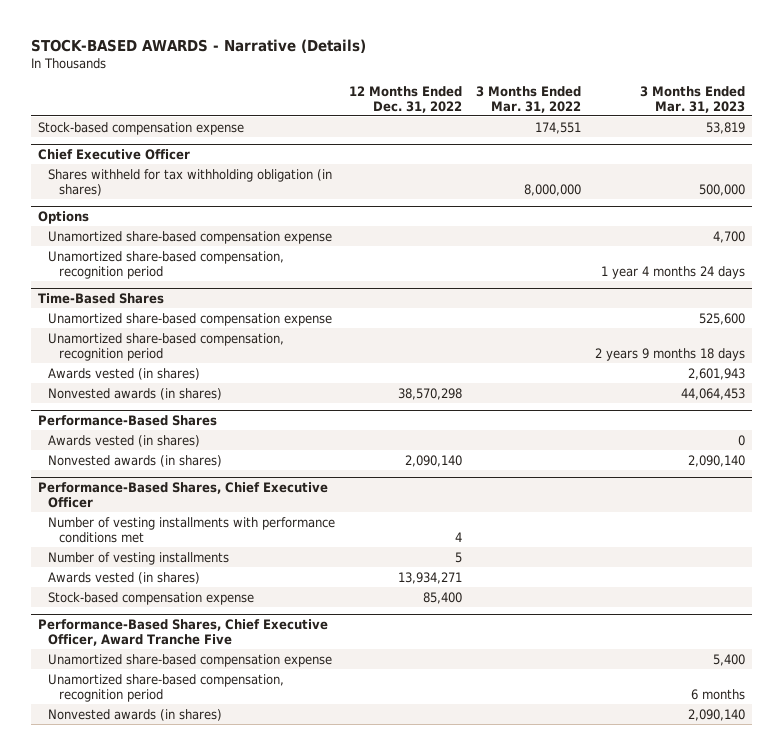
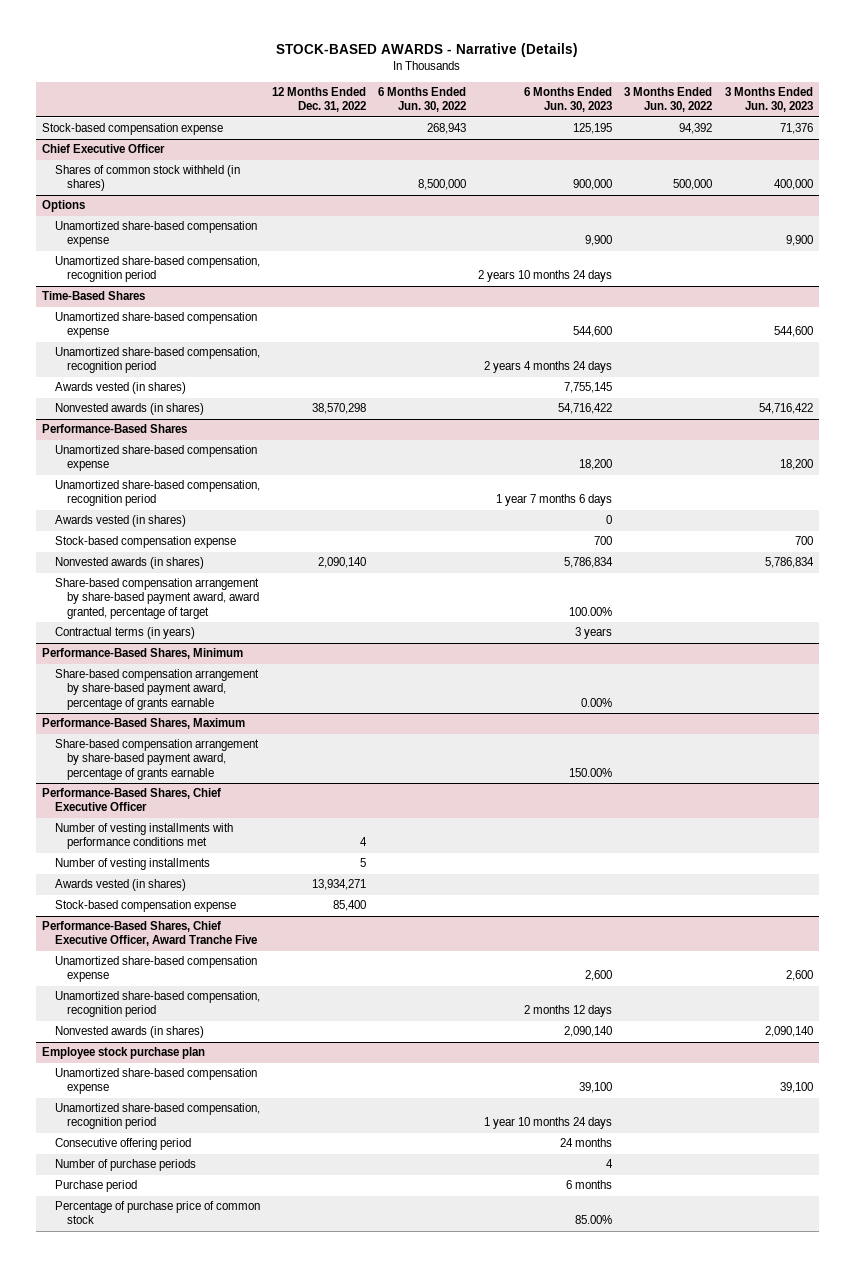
- | 12 Months Ended Dec. 31, 2022 | 3 Months Ended Mar. 31, 2022 | 3 Months Ended Mar. 31, 2023
+ | 12 Months Ended Dec. 31, 2022 | 6 Months Ended Jun. 30, 2022 | 6 Months Ended Jun. 30, 2023 | 3 Months Ended Jun. 30, 2022 | 3 Months Ended Jun. 30, 2023
@ Chief Executive Officer
- Shares withheld for tax withholding obligation (in shares) | | 8,000,000 | 500,000
+ Shares of common stock withheld (in shares) | | 8,500,000 | 900,000 | 500,000 | 400,000
@ Performance-Based Shares
+ Unamortized share-based compensation expense | | | 18,200 | | 18,200
+ Unamortized share-based compensation, recognition period | | | 1 year 7 months 6 days | |
+ Stock-based compensation expense | | | 700 | | 700
+ Share-based compensation arrangement by share-based payment award, award granted, percentage of target | | | 100.00% | |
+ Contractual terms (in years) | | | 3 years | |
+ Performance-Based Shares, Minimum
+ Share-based compensation arrangement by share-based payment award, percentage of grants earnable | | | 0.00% | |
+ Performance-Based Shares, Maximum
+ Share-based compensation arrangement by share-based payment award, percentage of grants earnable | | | 150.00% | |
+ Employee stock purchase plan
+ Unamortized share-based compensation expense | | | 39,100 | | 39,100
+ Unamortized share-based compensation, recognition period | | | 1 year 10 months 24 days | |
+ Consecutive offering period | | | 24 months | |
+ Number of purchase periods | | | 4 | |
+ Purchase period | | | 6 months | |
+ Percentage of purchase price of common stock | | | 85.00% | |

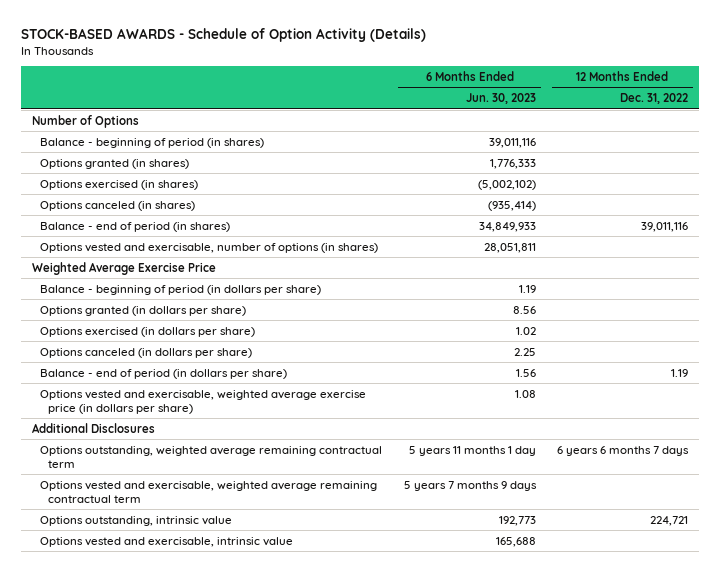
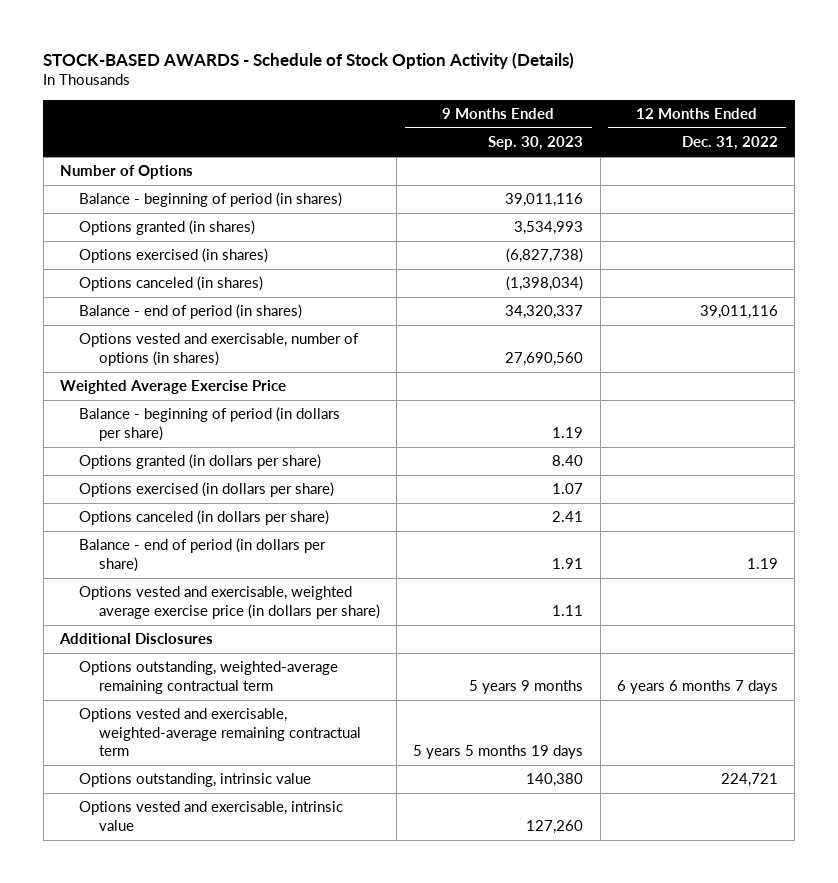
- STOCK-BASED AWARDS - Schedule of Option Activity (Details)
+ STOCK-BASED AWARDS - Schedule of Stock Option Activity (Details)
- | 6 Months Ended Jun. 30, 2023 | 12 Months Ended Dec. 31, 2022
+ | 9 Months Ended Sep. 30, 2023 | 12 Months Ended Dec. 31, 2022
- Options outstanding, weighted average remaining contractual term | 5 years 11 months 1 day | 6 years 6 months 7 days
- Options vested and exercisable, weighted average remaining contractual term | 5 years 7 months 9 days |
+ Options outstanding, weighted-average remaining contractual term | 5 years 9 months | 6 years 6 months 7 days
+ Options vested and exercisable, weighted-average remaining contractual term | 5 years 5 months 19 days |

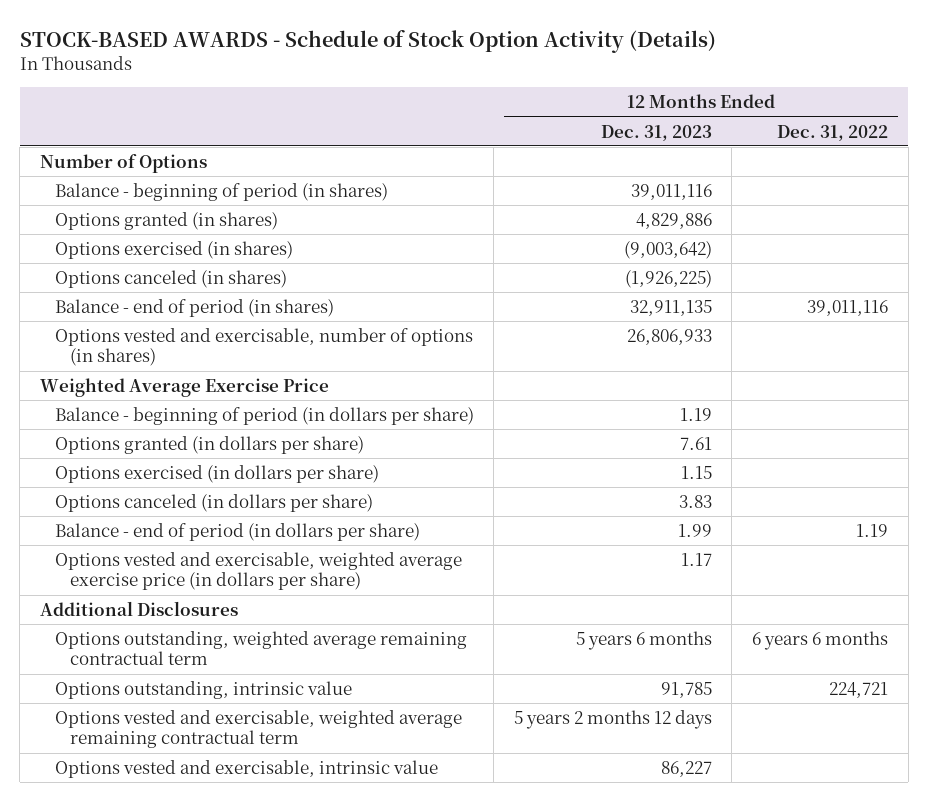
- | 9 Months Ended Sep. 30, 2023 | 12 Months Ended Dec. 31, 2022
+ | 12 Months Ended Dec. 31, 2023 | 12 Months Ended Dec. 31, 2022
- Options outstanding, weighted-average remaining contractual term | 5 years 9 months | 6 years 6 months 7 days
- Options vested and exercisable, weighted-average remaining contractual term | 5 years 5 months 19 days |
+ Options outstanding, weighted average remaining contractual term | 5 years 6 months | 6 years 6 months
+ Options vested and exercisable, weighted average remaining contractual term | 5 years 2 months 12 days |

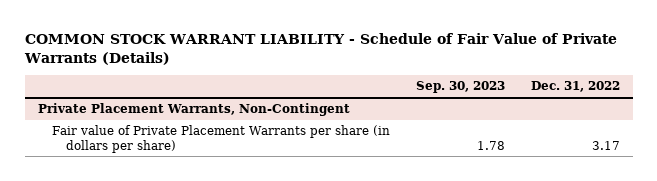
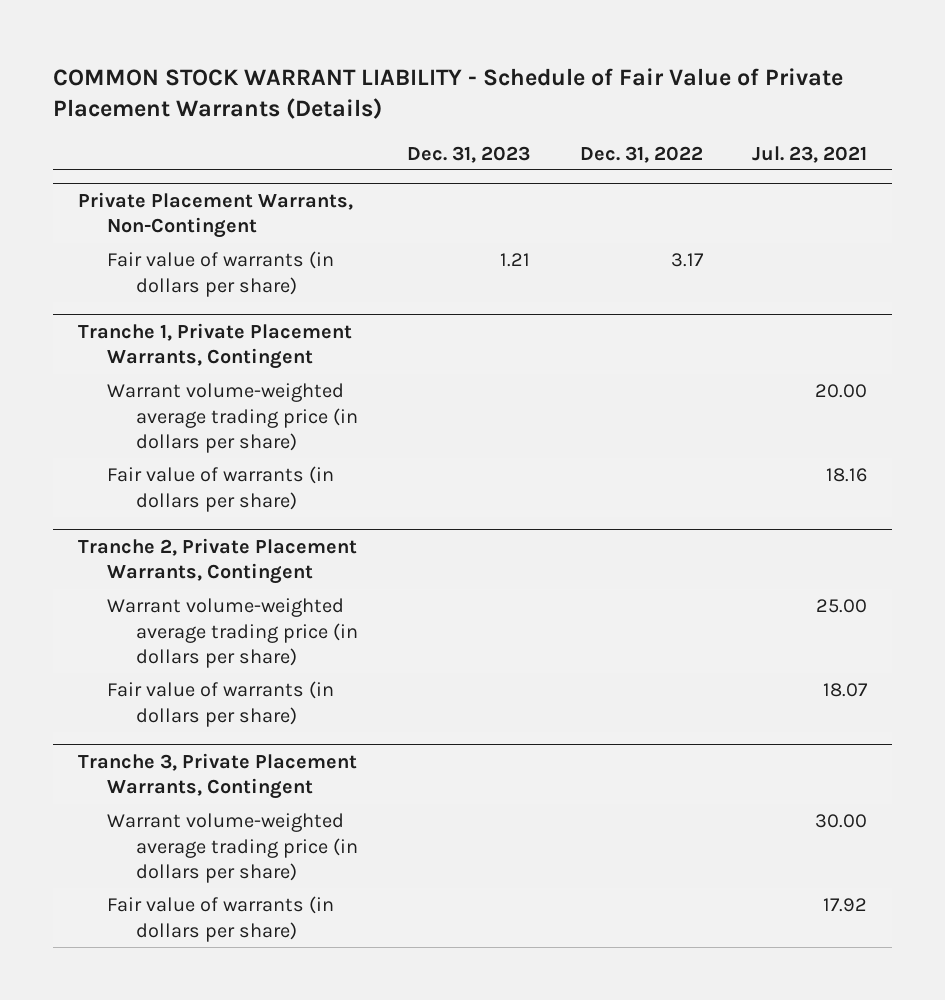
- COMMON STOCK WARRANT LIABILITY - Schedule of Fair Value of Private Warrants (Details)
+ COMMON STOCK WARRANT LIABILITY - Schedule of Fair Value of Private Placement Warrants (Details)
- | Sep. 30, 2023 | Dec. 31, 2022
+ | Dec. 31, 2023 | Dec. 31, 2022 | Jul. 23, 2021
@ Private Placement Warrants, Non-Contingent
- Fair value of Private Placement Warrants per share (in dollars per share) | 1.78 | 3.17
+ Fair value of warrants (in dollars per share) | 1.21 | 3.17 |
+ Tranche 1, Private Placement Warrants, Contingent
+ Warrant volume-weighted average trading price (in dollars per share) | | | 20.00
+ Fair value of warrants (in dollars per share) | | | 18.16
+ Tranche 2, Private Placement Warrants, Contingent
+ Warrant volume-weighted average trading price (in dollars per share) | | | 25.00
+ Fair value of warrants (in dollars per share) | | | 18.07
+ Tranche 3, Private Placement Warrants, Contingent
+ Warrant volume-weighted average trading price (in dollars per share) | | | 30.00
+ Fair value of warrants (in dollars per share) | | | 17.92

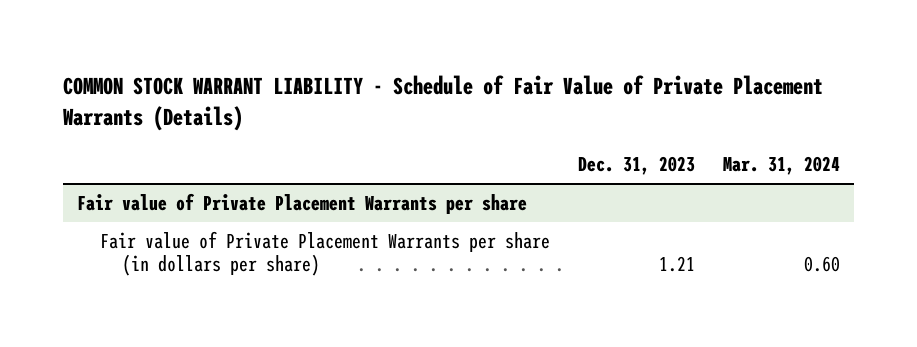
- | Dec. 31, 2023 | Dec. 31, 2022 | Jul. 23, 2021
+ | Dec. 31, 2023 | Mar. 31, 2024
- Private Placement Warrants, Non-Contingent
- Fair value of warrants (in dollars per share) | 1.21 | 3.17 |
- Tranche 1, Private Placement Warrants, Contingent
- Warrant volume-weighted average trading price (in dollars per share) | | | 20.00
- Fair value of warrants (in dollars per share) | | | 18.16
- Tranche 2, Private Placement Warrants, Contingent
- Warrant volume-weighted average trading price (in dollars per share) | | | 25.00
- Fair value of warrants (in dollars per share) | | | 18.07
- Tranche 3, Private Placement Warrants, Contingent
- Warrant volume-weighted average trading price (in dollars per share) | | | 30.00
- Fair value of warrants (in dollars per share) | | | 17.92
+ Fair value of Private Placement Warrants per share
+ Fair value of Private Placement Warrants per share (in dollars per share) | 1.21 | 0.60

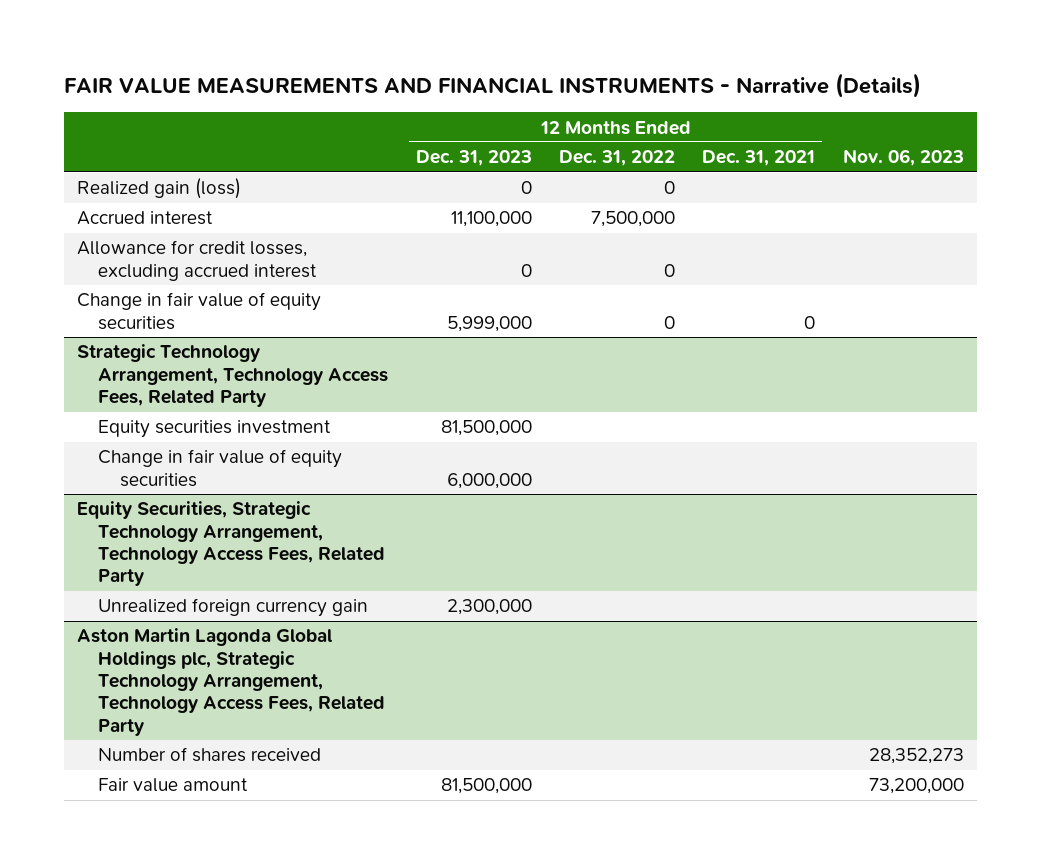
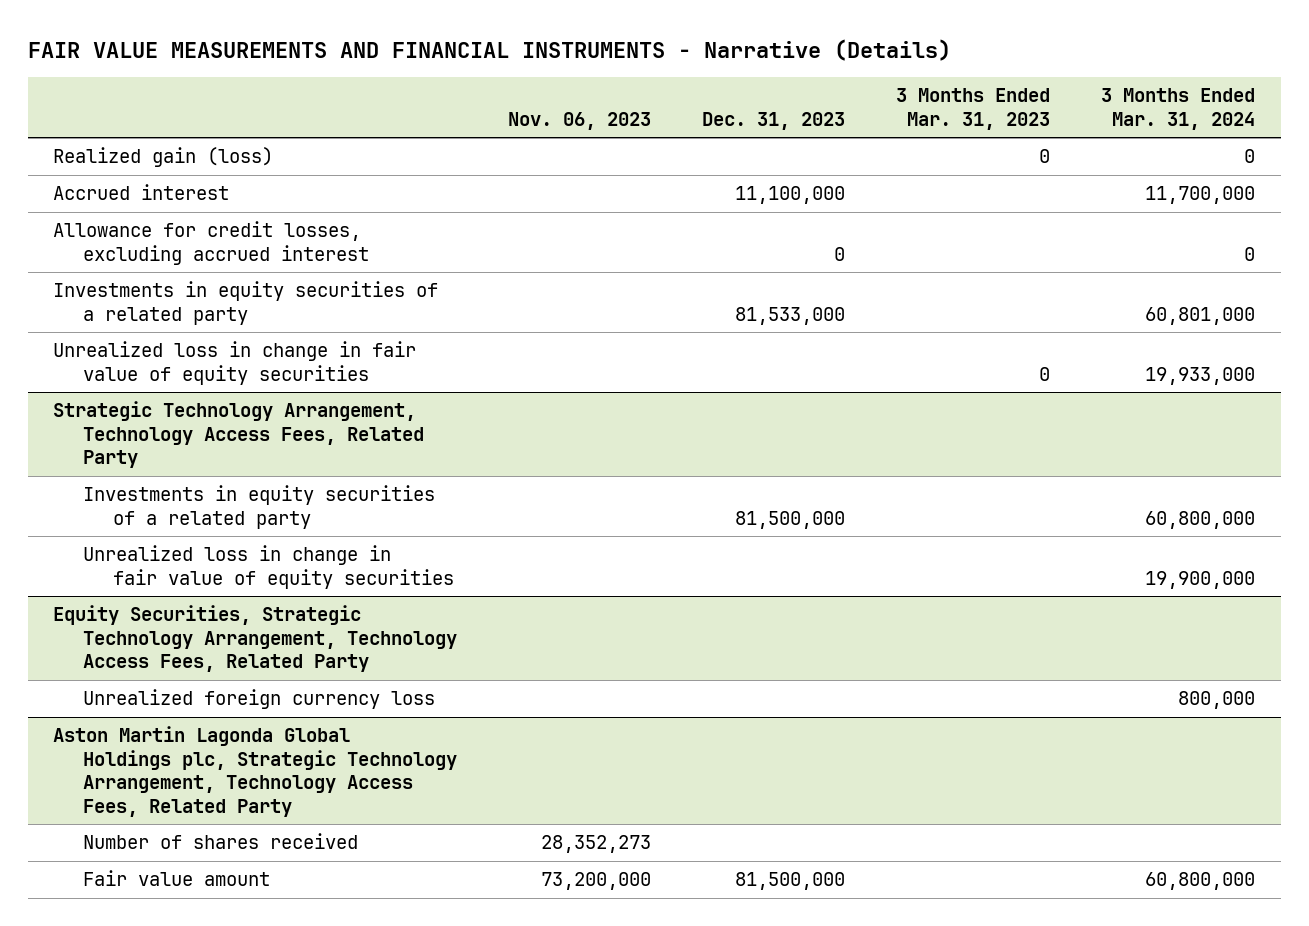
- | 12 Months Ended Dec. 31, 2023 | 12 Months Ended Dec. 31, 2022 | 12 Months Ended Dec. 31, 2021 | Nov. 06, 2023
+ | Nov. 06, 2023 | Dec. 31, 2023 | 3 Months Ended Mar. 31, 2023 | 3 Months Ended Mar. 31, 2024
- Change in fair value of equity securities | 5,999,000 | 0 | 0 |
+ Investments in equity securities of a related party | | 81,533,000 | | 60,801,000
+ Unrealized loss in change in fair value of equity securities | | | 0 | 19,933,000
@ Strategic Technology Arrangement, Technology Access Fees, Related Party
- Equity securities investment | 81,500,000 | | |
- Change in fair value of equity securities | 6,000,000 | | |
+ Investments in equity securities of a related party | | 81,500,000 | | 60,800,000
+ Unrealized loss in change in fair value of equity securities | | | | 19,900,000
@ Equity Securities, Strategic Technology Arrangement, Technology Access Fees, Related Party
- Unrealized foreign currency gain | 2,300,000 | | |
+ Unrealized foreign currency loss | | | | 800,000

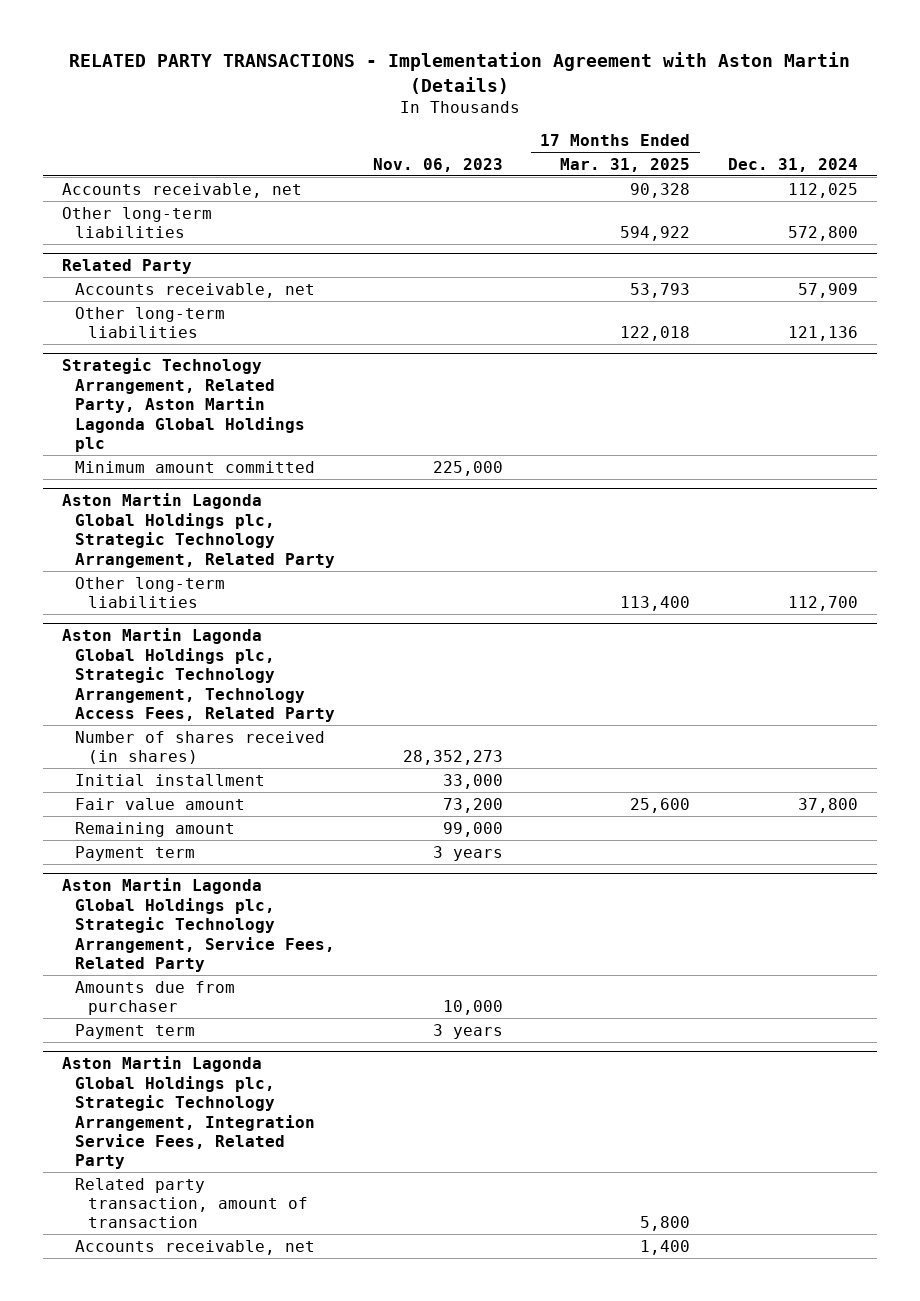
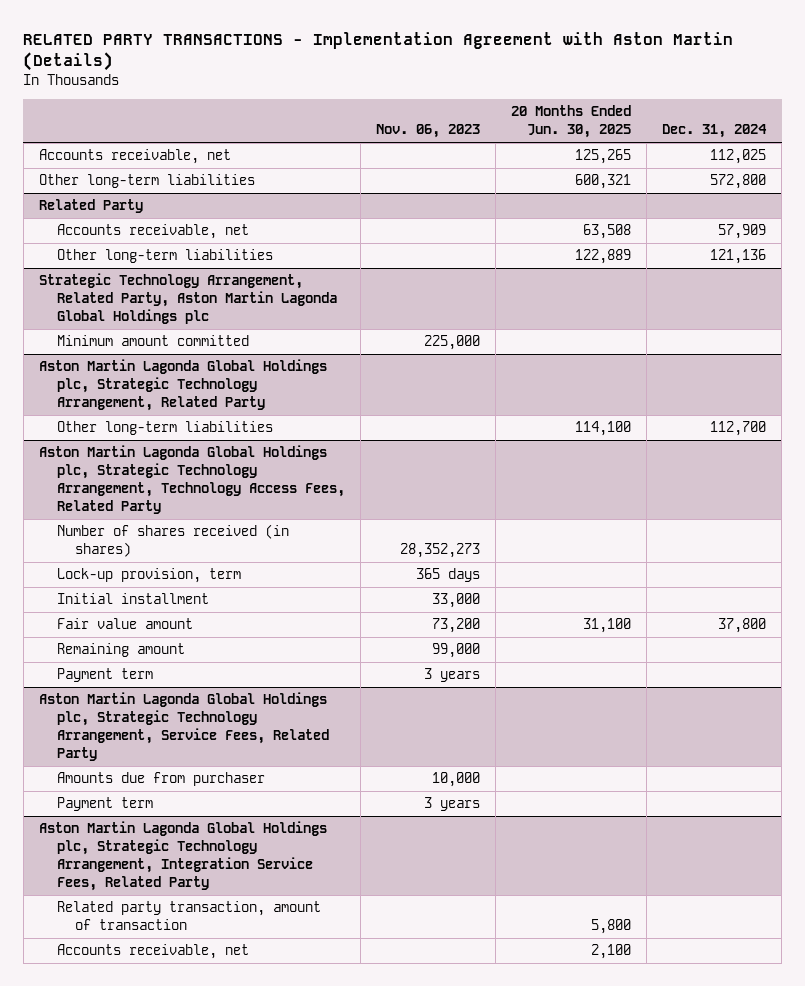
- | Nov. 06, 2023 | 17 Months Ended Mar. 31, 2025 | Dec. 31, 2024
+ | Nov. 06, 2023 | 20 Months Ended Jun. 30, 2025 | Dec. 31, 2024
@ Aston Martin Lagonda Global Holdings plc, Strategic Technology Arrangement, Technology Access Fees, Related Party
+ Lock-up provision, term | 365 days | |

